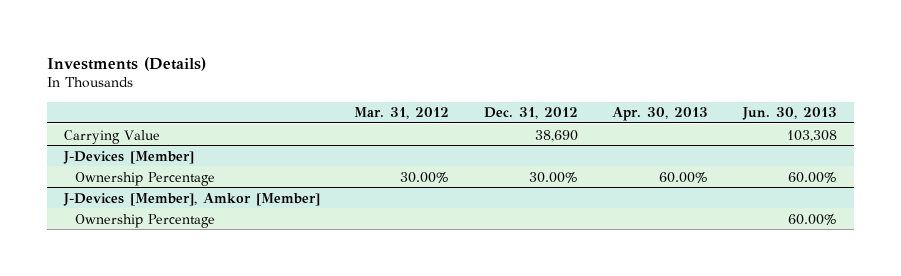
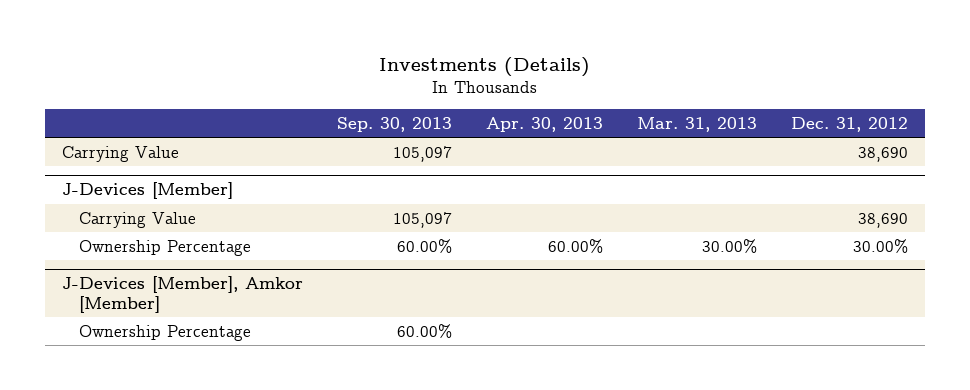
- | Mar. 31, 2012 | Dec. 31, 2012 | Apr. 30, 2013 | Jun. 30, 2013
+ | Sep. 30, 2013 | Apr. 30, 2013 | Mar. 31, 2013 | Dec. 31, 2012
@ J-Devices [Member]
+ Carrying Value | 105,097 | | | 38,690

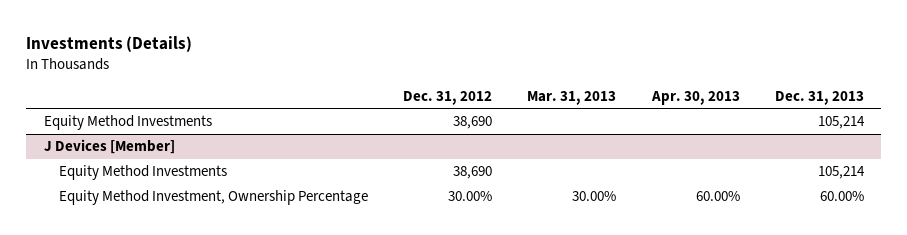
- | Sep. 30, 2013 | Apr. 30, 2013 | Mar. 31, 2013 | Dec. 31, 2012
+ | Dec. 31, 2012 | Mar. 31, 2013 | Apr. 30, 2013 | Dec. 31, 2013
- Carrying Value | 105,097 | | | 38,690
- J-Devices [Member]
- Carrying Value | 105,097 | | | 38,690
- Ownership Percentage | 60.00% | 60.00% | 30.00% | 30.00%
- J-Devices [Member], Amkor [Member]
- Ownership Percentage | 60.00% | | |
+ Equity Method Investments | 38,690 | | | 105,214
+ J Devices [Member]
+ Equity Method Investments | 38,690 | | | 105,214
+ Equity Method Investment, Ownership Percentage | 30.00% | 30.00% | 60.00% | 60.00%

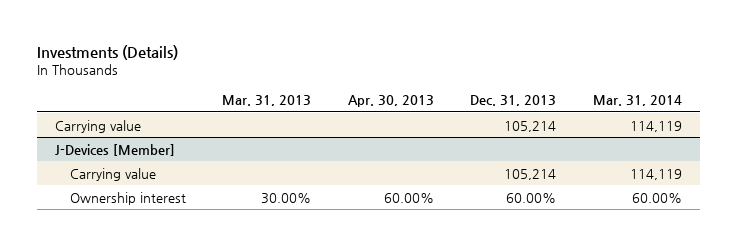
- | Dec. 31, 2012 | Mar. 31, 2013 | Apr. 30, 2013 | Dec. 31, 2013
+ | Mar. 31, 2013 | Apr. 30, 2013 | Dec. 31, 2013 | Mar. 31, 2014
- Equity Method Investments | 38,690 | | | 105,214
- J Devices [Member]
- Equity Method Investments | 38,690 | | | 105,214
- Equity Method Investment, Ownership Percentage | 30.00% | 30.00% | 60.00% | 60.00%
+ Carrying value | | | 105,214 | 114,119
+ J-Devices [Member]
+ Carrying value | | | 105,214 | 114,119
+ Ownership interest | 30.00% | 60.00% | 60.00% | 60.00%

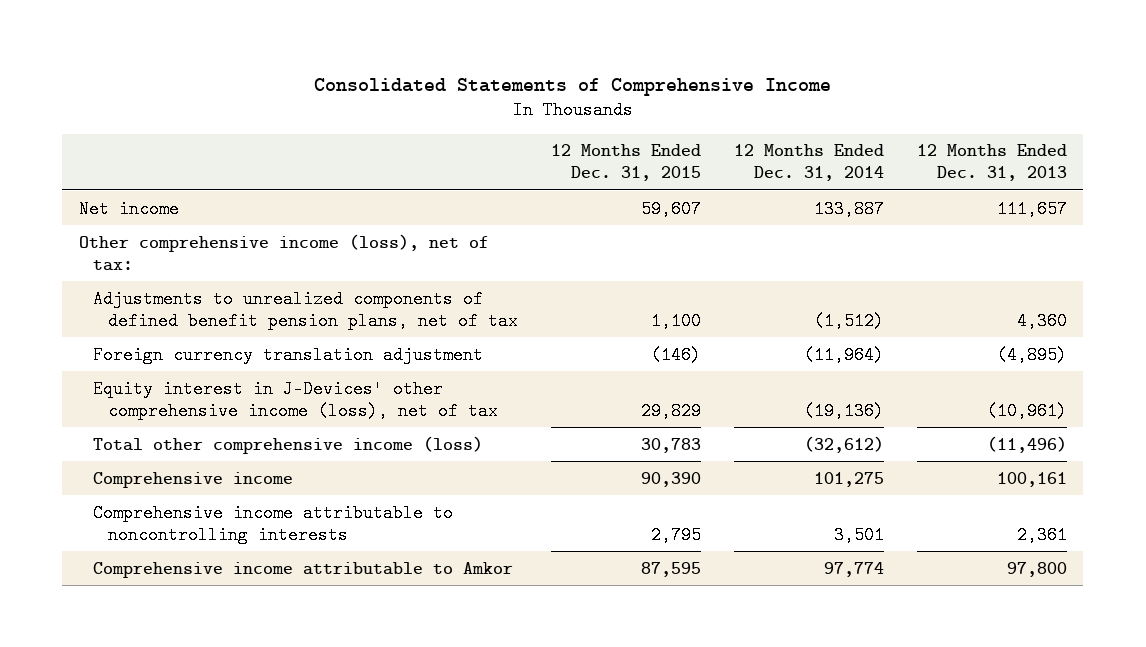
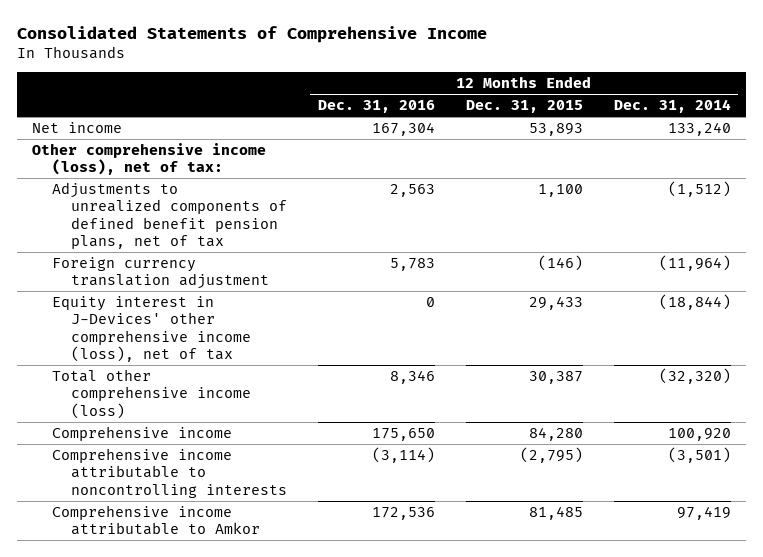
- | 12 Months Ended Dec. 31, 2015 | 12 Months Ended Dec. 31, 2014 | 12 Months Ended Dec. 31, 2013
+ | 12 Months Ended Dec. 31, 2016 | 12 Months Ended Dec. 31, 2015 | 12 Months Ended Dec. 31, 2014
- Net income | 59,607 | 133,887 | 111,657
+ Net income | 167,304 | 53,893 | 133,240
- Equity interest in J-Devices' other comprehensive income (loss), net of tax | 29,829 | (19,136) | (10,961)
- Total other comprehensive income (loss) | 30,783 | (32,612) | (11,496)
- Comprehensive income | 90,390 | 101,275 | 100,161
- Comprehensive income attributable to noncontrolling interests | 2,795 | 3,501 | 2,361
- Comprehensive income attributable to Amkor | 87,595 | 97,774 | 97,800
+ Equity interest in J-Devices' other comprehensive income (loss), net of tax | 0 | 29,433 | (18,844)
+ Total other comprehensive income (loss) | 8,346 | 30,387 | (32,320)
+ Comprehensive income | 175,650 | 84,280 | 100,920
+ Comprehensive income attributable to noncontrolling interests | (3,114) | (2,795) | (3,501)
+ Comprehensive income attributable to Amkor | 172,536 | 81,485 | 97,419

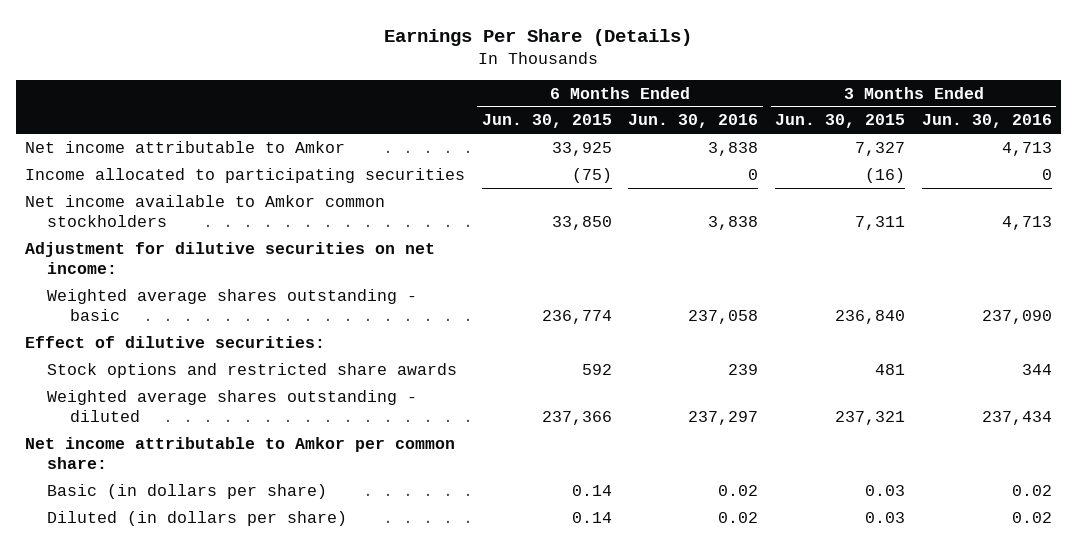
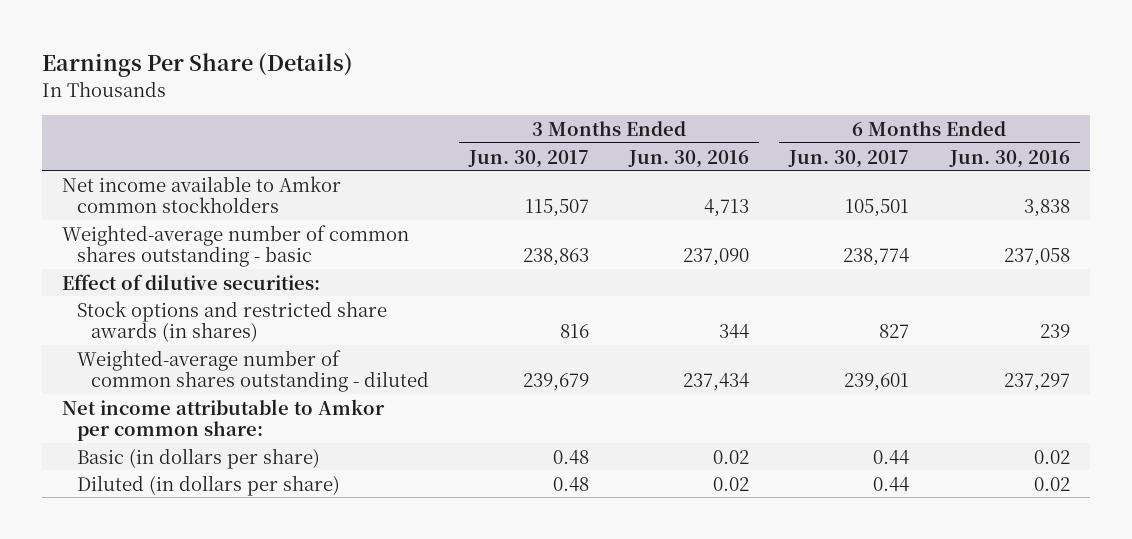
- | 6 Months Ended Jun. 30, 2015 | 6 Months Ended Jun. 30, 2016 | 3 Months Ended Jun. 30, 2015 | 3 Months Ended Jun. 30, 2016
+ | 3 Months Ended Jun. 30, 2017 | 3 Months Ended Jun. 30, 2016 | 6 Months Ended Jun. 30, 2017 | 6 Months Ended Jun. 30, 2016
- Net income attributable to Amkor | 33,925 | 3,838 | 7,327 | 4,713
- Income allocated to participating securities | (75) | 0 | (16) | 0
- Adjustment for dilutive securities on net income:
- Weighted average shares outstanding - basic | 236,774 | 237,058 | 236,840 | 237,090
+ Weighted-average number of common shares outstanding - basic | 238,863 | 237,090 | 238,774 | 237,058
- Stock options and restricted share awards | 592 | 239 | 481 | 344
- Weighted average shares outstanding - diluted | 237,366 | 237,297 | 237,321 | 237,434
+ Stock options and restricted share awards (in shares) | 816 | 344 | 827 | 239
+ Weighted-average number of common shares outstanding - diluted | 239,679 | 237,434 | 239,601 | 237,297

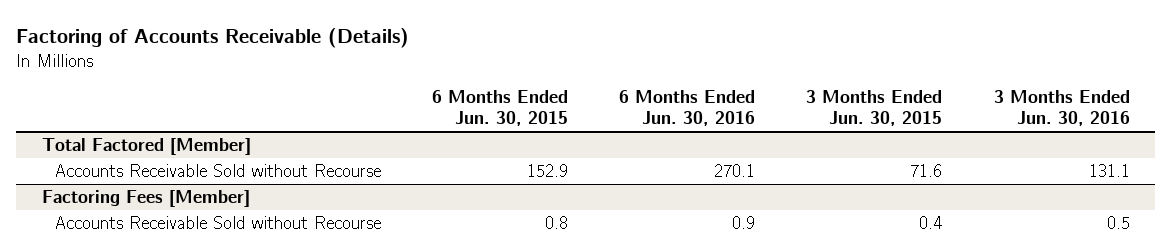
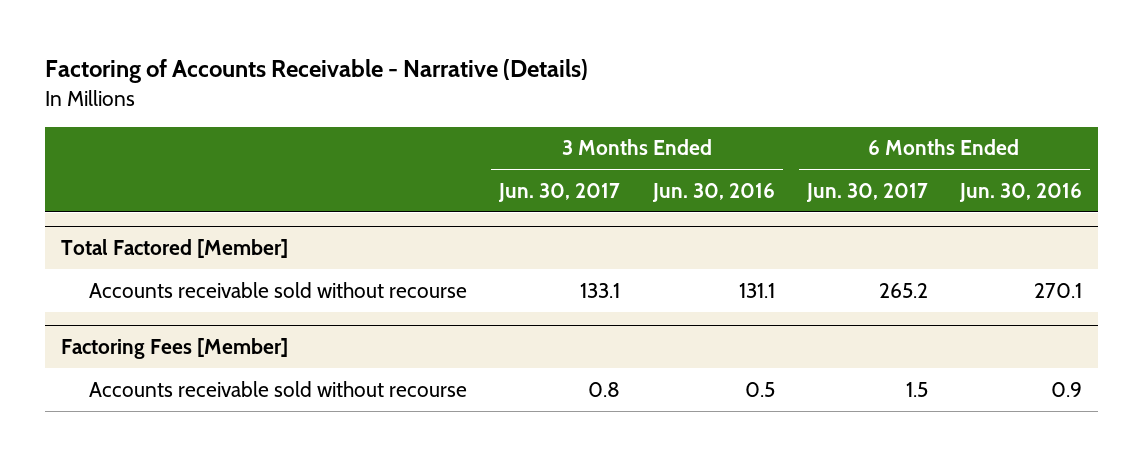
- Factoring of Accounts Receivable (Details)
+ Factoring of Accounts Receivable - Narrative (Details)
- | 6 Months Ended Jun. 30, 2015 | 6 Months Ended Jun. 30, 2016 | 3 Months Ended Jun. 30, 2015 | 3 Months Ended Jun. 30, 2016
+ | 3 Months Ended Jun. 30, 2017 | 3 Months Ended Jun. 30, 2016 | 6 Months Ended Jun. 30, 2017 | 6 Months Ended Jun. 30, 2016
@ Total Factored [Member]
- Accounts Receivable Sold without Recourse | 152.9 | 270.1 | 71.6 | 131.1
+ Accounts receivable sold without recourse | 133.1 | 131.1 | 265.2 | 270.1
@ Factoring Fees [Member]
- Accounts Receivable Sold without Recourse | 0.8 | 0.9 | 0.4 | 0.5
+ Accounts receivable sold without recourse | 0.8 | 0.5 | 1.5 | 0.9

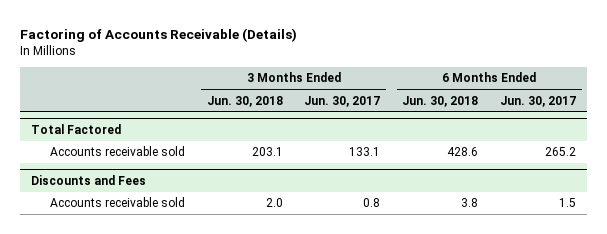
- Factoring of Accounts Receivable - Narrative (Details)
+ Factoring of Accounts Receivable (Details)
- | 3 Months Ended Jun. 30, 2017 | 3 Months Ended Jun. 30, 2016 | 6 Months Ended Jun. 30, 2017 | 6 Months Ended Jun. 30, 2016
+ | 3 Months Ended Jun. 30, 2018 | 3 Months Ended Jun. 30, 2017 | 6 Months Ended Jun. 30, 2018 | 6 Months Ended Jun. 30, 2017
- Total Factored [Member]
- Accounts receivable sold without recourse | 133.1 | 131.1 | 265.2 | 270.1
- Factoring Fees [Member]
- Accounts receivable sold without recourse | 0.8 | 0.5 | 1.5 | 0.9
+ Total Factored
+ Accounts receivable sold | 203.1 | 133.1 | 428.6 | 265.2
+ Discounts and Fees
+ Accounts receivable sold | 2.0 | 0.8 | 3.8 | 1.5

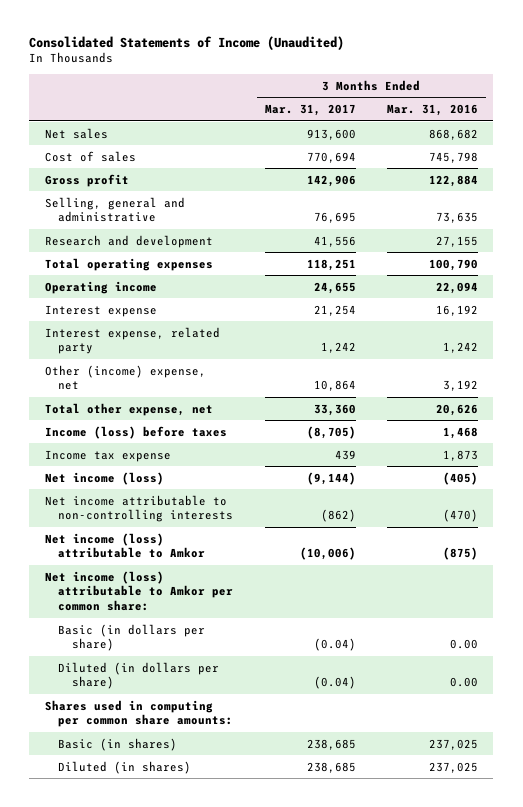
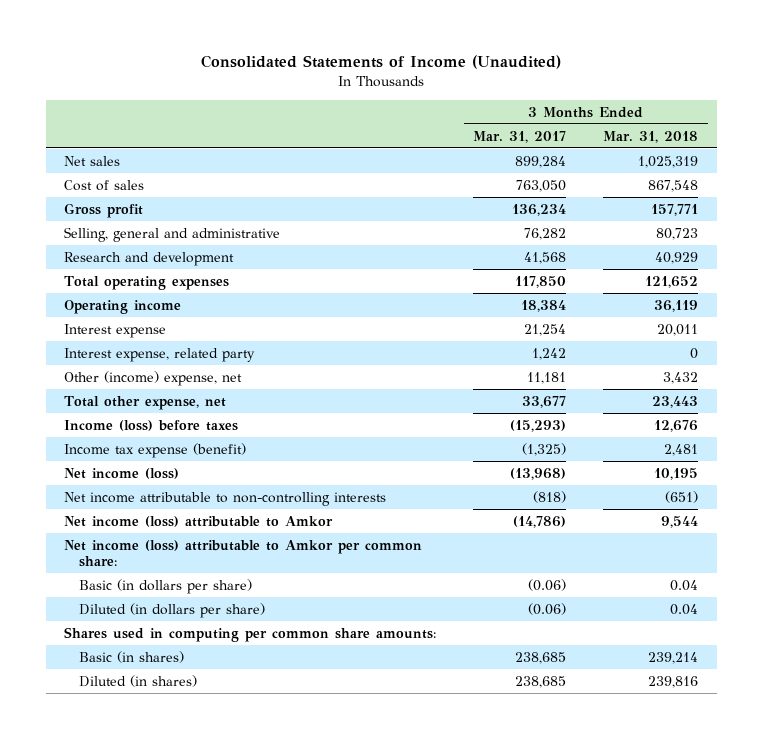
- | 3 Months Ended Mar. 31, 2017 | 3 Months Ended Mar. 31, 2016
+ | 3 Months Ended Mar. 31, 2017 | 3 Months Ended Mar. 31, 2018
- Net sales | 913,600 | 868,682
- Cost of sales | 770,694 | 745,798
- Gross profit | 142,906 | 122,884
- Selling, general and administrative | 76,695 | 73,635
- Research and development | 41,556 | 27,155
- Total operating expenses | 118,251 | 100,790
- Operating income | 24,655 | 22,094
+ Net sales | 899,284 | 1,025,319
+ Cost of sales | 763,050 | 867,548
+ Gross profit | 136,234 | 157,771
+ Selling, general and administrative | 76,282 | 80,723
+ Research and development | 41,568 | 40,929
+ Total operating expenses | 117,850 | 121,652
+ Operating income | 18,384 | 36,119
- Other (income) expense, net | 10,864 | 3,192
- Total other expense, net | 33,360 | 20,626
- Income (loss) before taxes | (8,705) | 1,468
- Income tax expense | 439 | 1,873
- Net income (loss) | (9,144) | (405)
- Net income attributable to non-controlling interests | (862) | (470)
- Net income (loss) attributable to Amkor | (10,006) | (875)
+ Other (income) expense, net | 11,181 | 3,432
+ Total other expense, net | 33,677 | 23,443
+ Income (loss) before taxes | (15,293) | 12,676
+ Income tax expense (benefit) | (1,325) | 2,481
+ Net income (loss) | (13,968) | 10,195
+ Net income attributable to non-controlling interests | (818) | (651)
+ Net income (loss) attributable to Amkor | (14,786) | 9,544
- Basic (in dollars per share) | (0.04) | 0.00
- Diluted (in dollars per share) | (0.04) | 0.00
+ Basic (in dollars per share) | (0.06) | 0.04
+ Diluted (in dollars per share) | (0.06) | 0.04

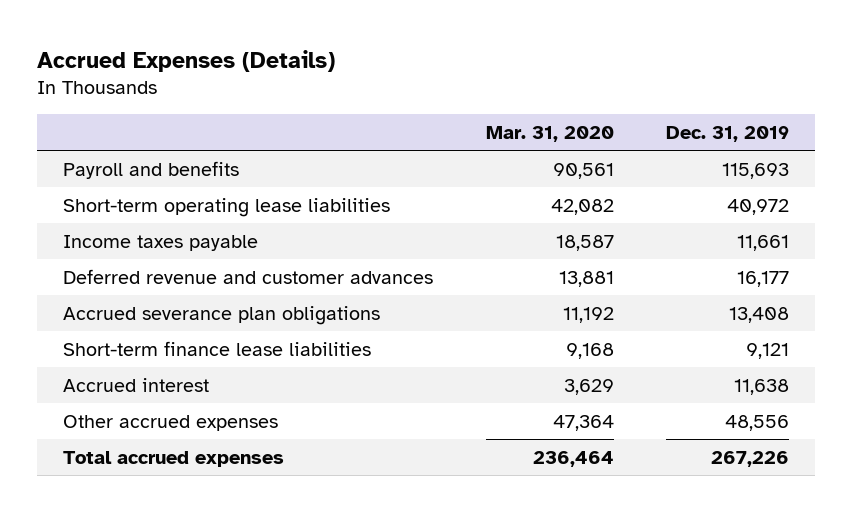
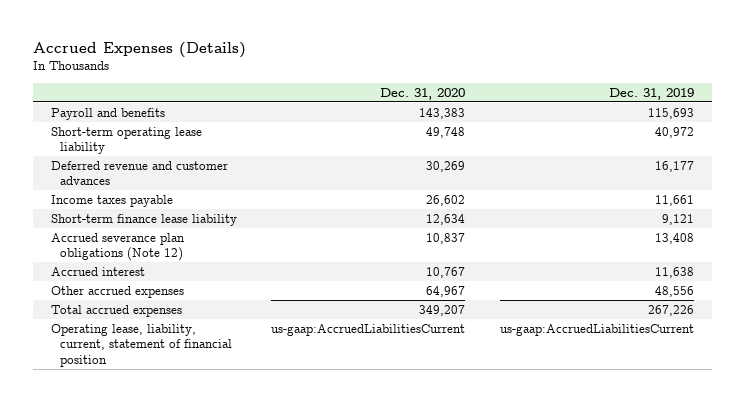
- | Mar. 31, 2020 | Dec. 31, 2019
+ | Dec. 31, 2020 | Dec. 31, 2019
- Short-term operating lease liabilities | 42,082 | 40,972
+ Short-term operating lease liability | 49,748 | 40,972
- Accrued severance plan obligations | 11,192 | 13,408
- Short-term finance lease liabilities | 9,168 | 9,121
moved down: Income taxes payable | 26,602 | 11,661
+ Short-term finance lease liability | 12,634 | 9,121
+ Accrued severance plan obligations (Note 12) | 10,837 | 13,408
+ Operating lease, liability, current, statement of financial position | us-gaap:AccruedLiabilitiesCurrent | us-gaap:AccruedLiabilitiesCurrent

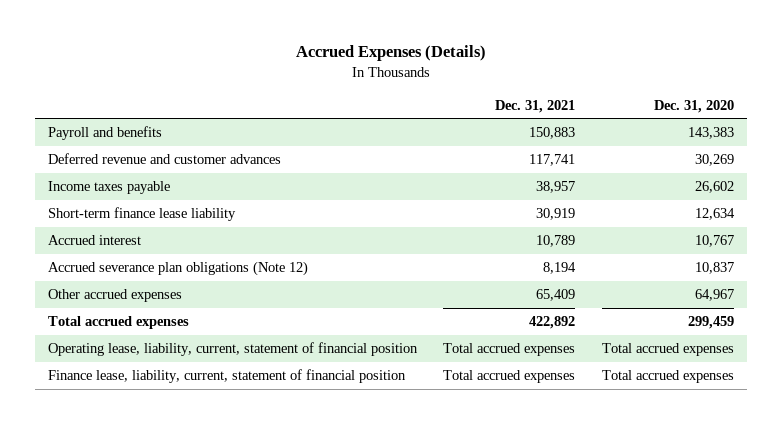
- | Dec. 31, 2020 | Dec. 31, 2019
+ | Dec. 31, 2021 | Dec. 31, 2020
- Short-term operating lease liability | 49,748 | 40,972
moved down: Accrued severance plan obligations (Note 12) | 8,194 | 10,837
- Total accrued expenses | 349,207 | 267,226
- Operating lease, liability, current, statement of financial position | us-gaap:AccruedLiabilitiesCurrent | us-gaap:AccruedLiabilitiesCurrent
+ Total accrued expenses | 422,892 | 299,459
+ Operating lease, liability, current, statement of financial position | Total accrued expenses | Total accrued expenses
+ Finance lease, liability, current, statement of financial position | Total accrued expenses | Total accrued expenses

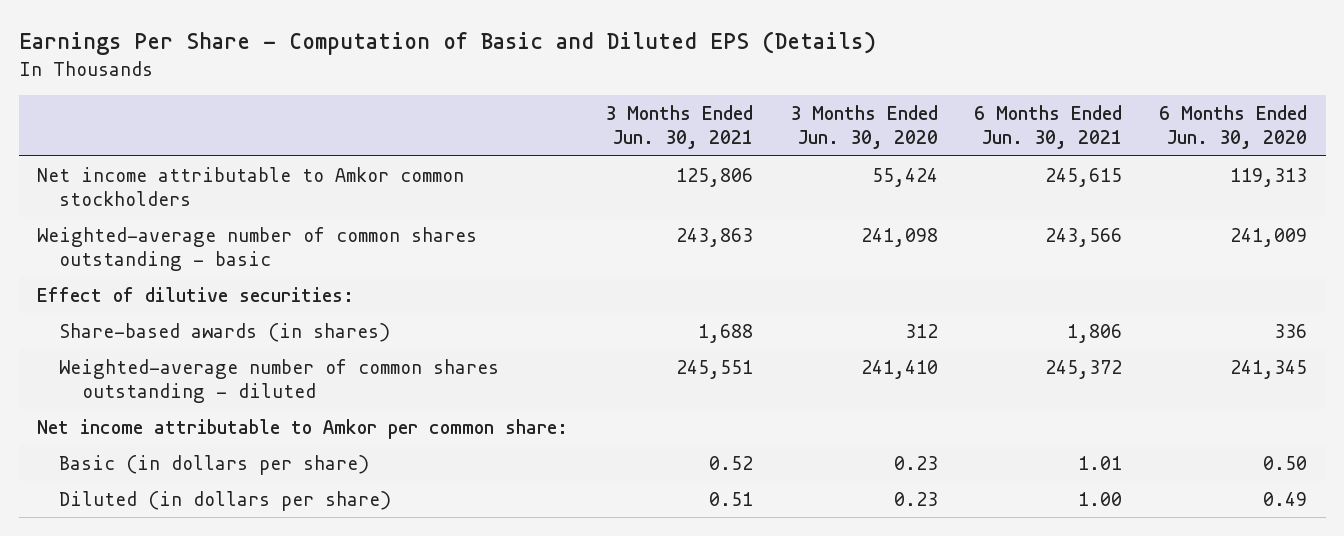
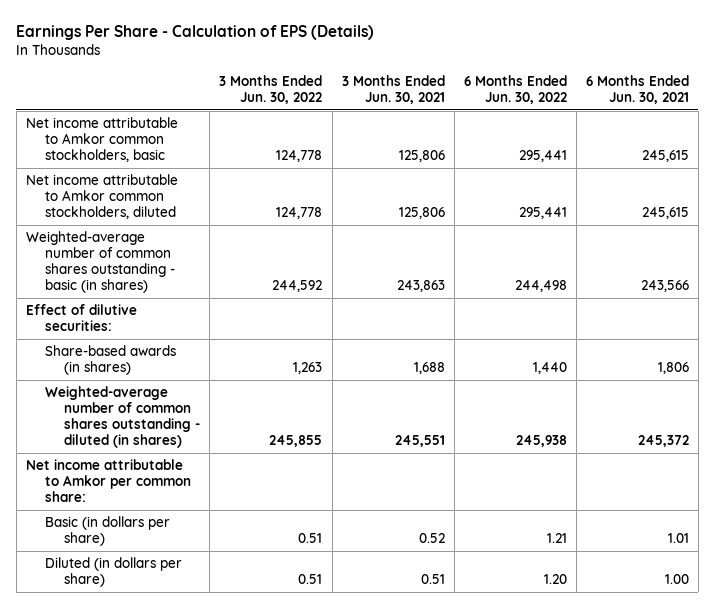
- Earnings Per Share - Computation of Basic and Diluted EPS (Details)
+ Earnings Per Share - Calculation of EPS (Details)
- | 3 Months Ended Jun. 30, 2021 | 3 Months Ended Jun. 30, 2020 | 6 Months Ended Jun. 30, 2021 | 6 Months Ended Jun. 30, 2020
+ | 3 Months Ended Jun. 30, 2022 | 3 Months Ended Jun. 30, 2021 | 6 Months Ended Jun. 30, 2022 | 6 Months Ended Jun. 30, 2021
- Net income attributable to Amkor common stockholders | 125,806 | 55,424 | 245,615 | 119,313
- Weighted-average number of common shares outstanding - basic | 243,863 | 241,098 | 243,566 | 241,009
+ Net income attributable to Amkor common stockholders, basic | 124,778 | 125,806 | 295,441 | 245,615
+ Net income attributable to Amkor common stockholders, diluted | 124,778 | 125,806 | 295,441 | 245,615
+ Weighted-average number of common shares outstanding - basic (in shares) | 244,592 | 243,863 | 244,498 | 243,566
- Weighted-average number of common shares outstanding - diluted | 245,551 | 241,410 | 245,372 | 241,345
+ Weighted-average number of common shares outstanding - diluted (in shares) | 245,855 | 245,551 | 245,938 | 245,372

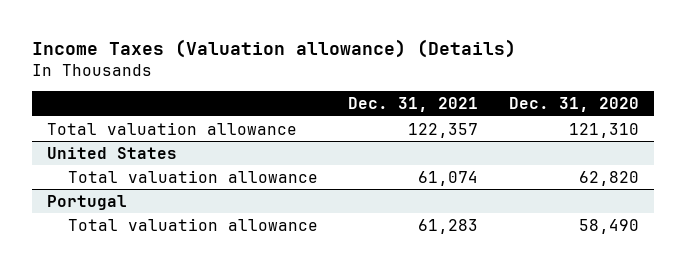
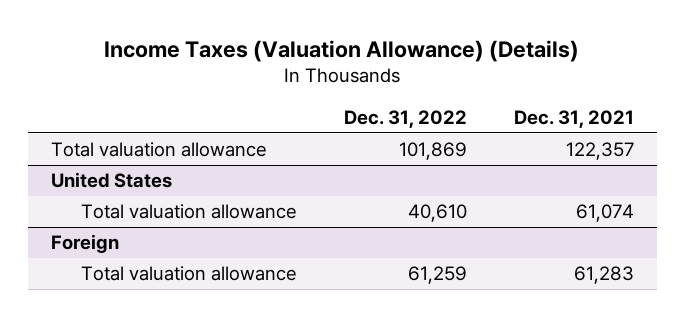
- Income Taxes (Valuation allowance) (Details)
+ Income Taxes (Valuation Allowance) (Details)
- | Dec. 31, 2021 | Dec. 31, 2020
+ | Dec. 31, 2022 | Dec. 31, 2021
- Portugal
+ Foreign

